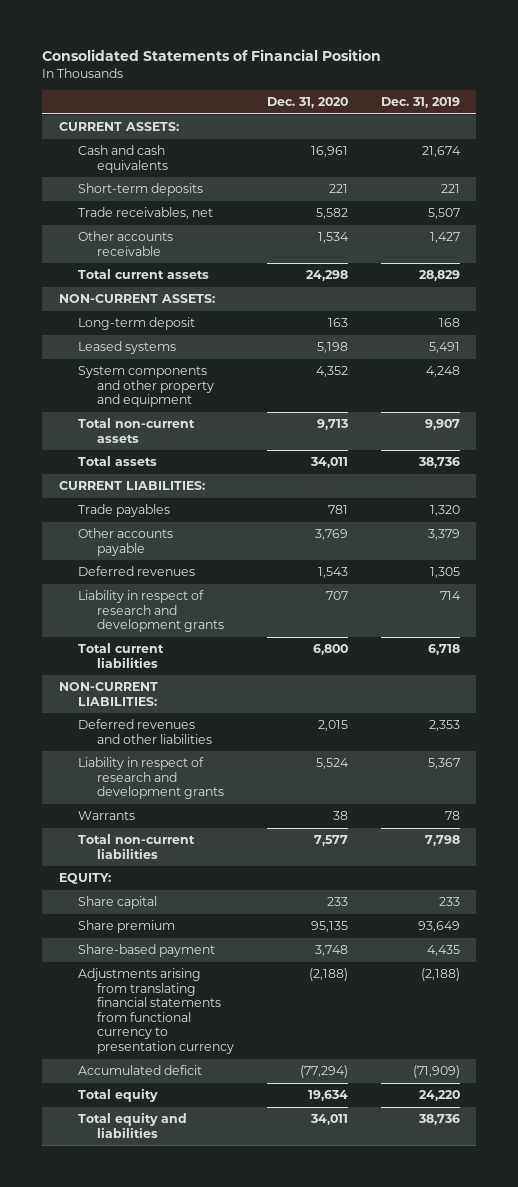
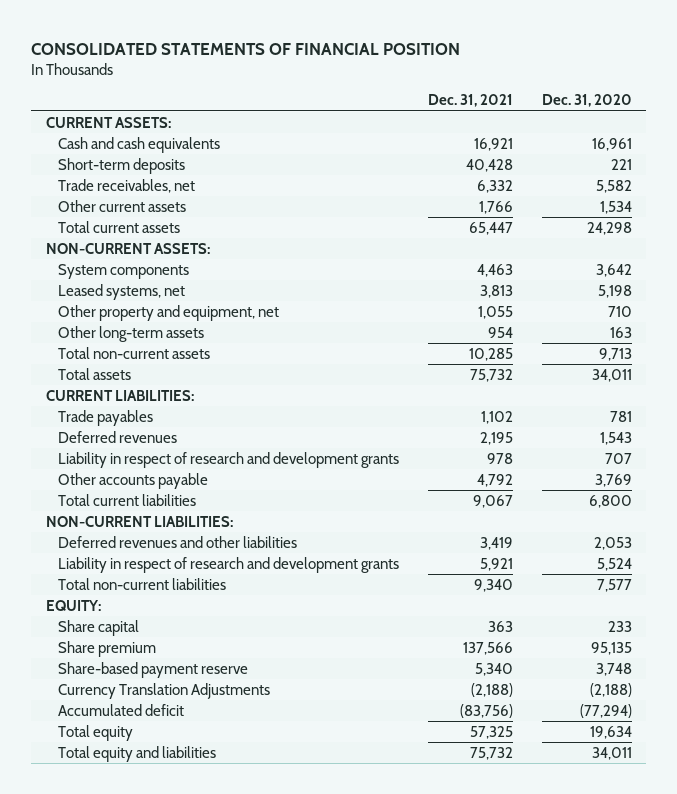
- Consolidated Statements of Financial Position
+ CONSOLIDATED STATEMENTS OF FINANCIAL POSITION
- | Dec. 31, 2020 | Dec. 31, 2019
+ | Dec. 31, 2021 | Dec. 31, 2020
- Other accounts receivable | 1,534 | 1,427
+ Other current assets | 1,766 | 1,534
- Long-term deposit | 163 | 168
- Leased systems | 5,198 | 5,491
- System components and other property and equipment | 4,352 | 4,248
+ System components | 4,463 | 3,642
+ Leased systems, net | 3,813 | 5,198
+ Other property and equipment, net | 1,055 | 710
+ Other long-term assets | 954 | 163
moved down: Other accounts payable | 4,792 | 3,769
- Deferred revenues and other liabilities | 2,015 | 2,353
+ Deferred revenues and other liabilities | 3,419 | 2,053
- Warrants | 38 | 78
- Share-based payment | 3,748 | 4,435
- Adjustments arising from translating financial statements from functional currency to presentation currency | (2,188) | (2,188)
+ Share-based payment reserve | 5,340 | 3,748
+ Currency Translation Adjustments | (2,188) | (2,188)

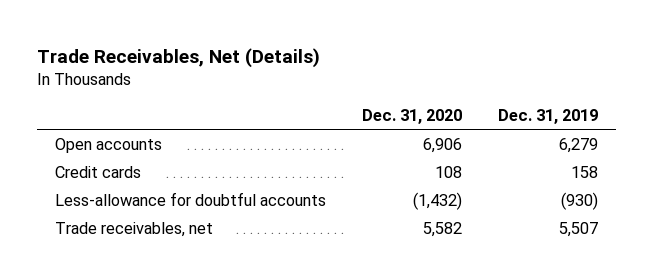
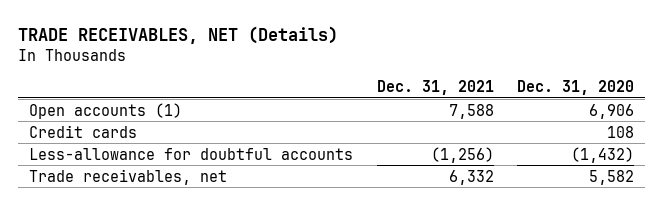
- Trade Receivables, Net (Details)
+ TRADE RECEIVABLES, NET (Details)
- | Dec. 31, 2020 | Dec. 31, 2019
+ | Dec. 31, 2021 | Dec. 31, 2020
- Open accounts | 6,906 | 6,279
+ Open accounts (1) | 7,588 | 6,906

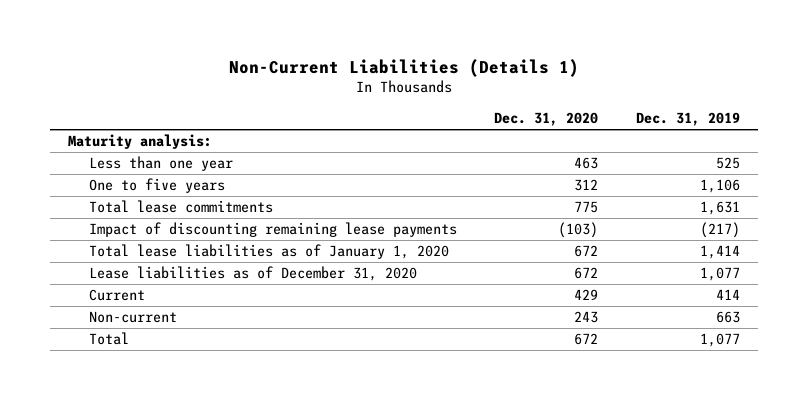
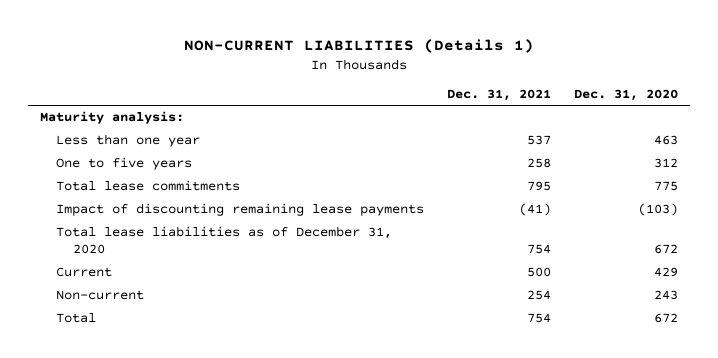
- Non-Current Liabilities (Details 1)
+ NON-CURRENT LIABILITIES (Details 1)
- | Dec. 31, 2020 | Dec. 31, 2019
+ | Dec. 31, 2021 | Dec. 31, 2020
- Total lease liabilities as of January 1, 2020 | 672 | 1,414
- Lease liabilities as of December 31, 2020 | 672 | 1,077
+ Total lease liabilities as of December 31, 2020 | 754 | 672

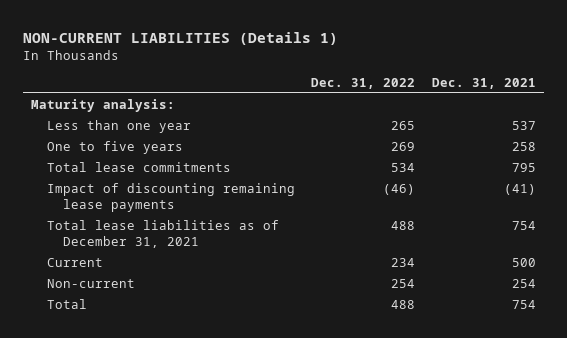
- | Dec. 31, 2021 | Dec. 31, 2020
+ | Dec. 31, 2022 | Dec. 31, 2021
- Total lease liabilities as of December 31, 2020 | 754 | 672
+ Total lease liabilities as of December 31, 2021 | 488 | 754

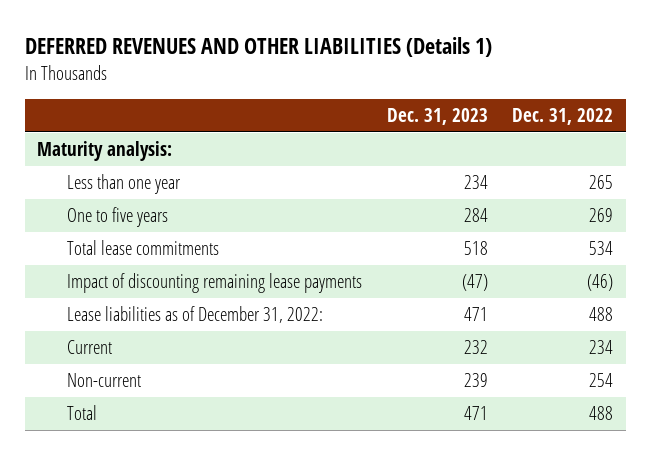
- NON-CURRENT LIABILITIES (Details 1)
+ DEFERRED REVENUES AND OTHER LIABILITIES (Details 1)
- | Dec. 31, 2022 | Dec. 31, 2021
+ | Dec. 31, 2023 | Dec. 31, 2022
- Total lease liabilities as of December 31, 2021 | 488 | 754
+ Lease liabilities as of December 31, 2022: | 471 | 488

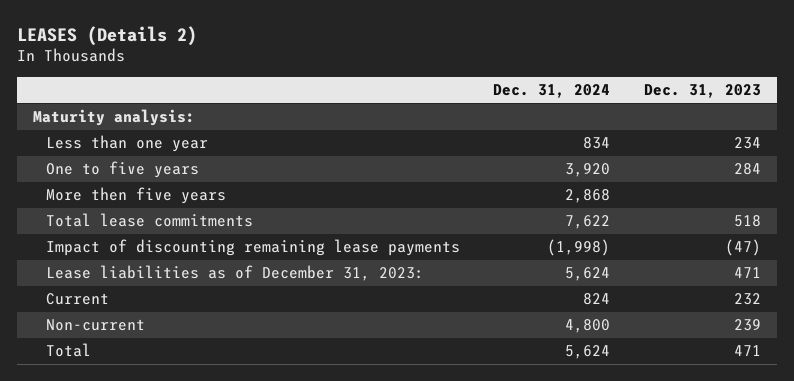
- DEFERRED REVENUES AND OTHER LIABILITIES (Details 1)
+ LEASES (Details 2)
- | Dec. 31, 2023 | Dec. 31, 2022
+ | Dec. 31, 2024 | Dec. 31, 2023
+ More then five years | 2,868 |
- Lease liabilities as of December 31, 2022: | 471 | 488
+ Lease liabilities as of December 31, 2023: | 5,624 | 471

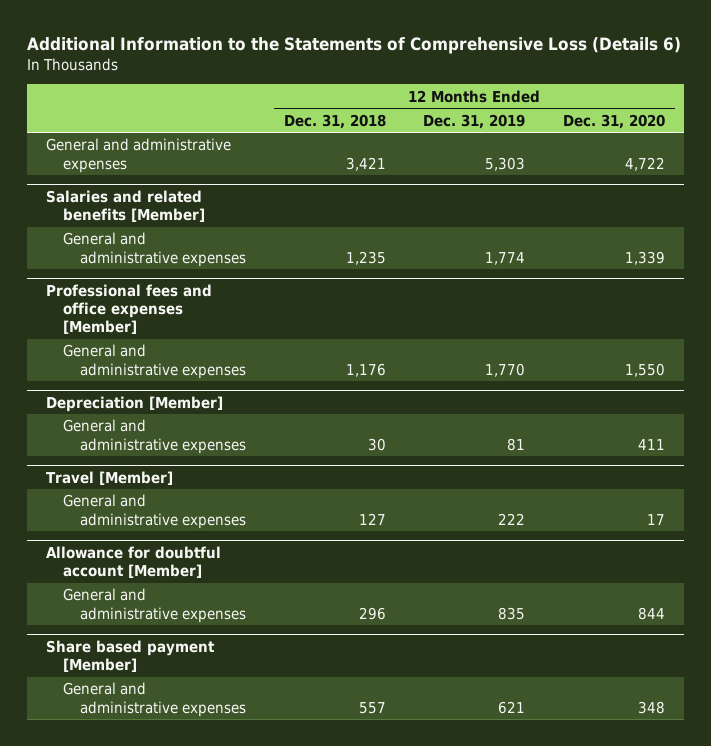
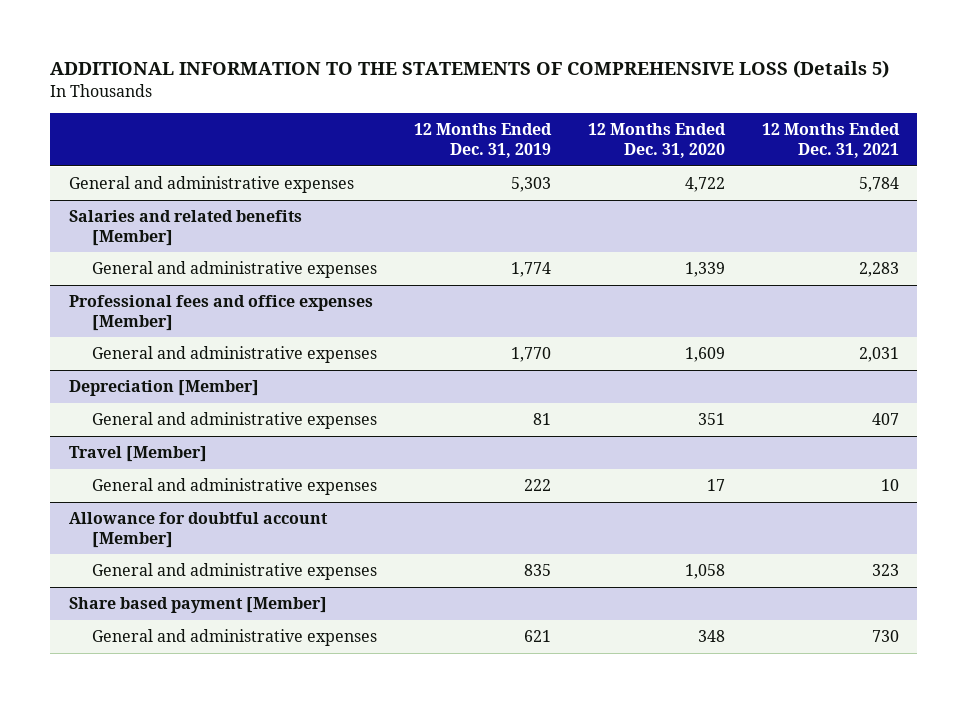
- Additional Information to the Statements of Comprehensive Loss (Details 6)
+ ADDITIONAL INFORMATION TO THE STATEMENTS OF COMPREHENSIVE LOSS (Details 5)
- | 12 Months Ended Dec. 31, 2018 | 12 Months Ended Dec. 31, 2019 | 12 Months Ended Dec. 31, 2020
+ | 12 Months Ended Dec. 31, 2019 | 12 Months Ended Dec. 31, 2020 | 12 Months Ended Dec. 31, 2021
@ Professional fees and office expenses [Member]
- General and administrative expenses | 1,176 | 1,770 | 1,550
+ General and administrative expenses | 1,770 | 1,609 | 2,031
@ Depreciation [Member]
- General and administrative expenses | 30 | 81 | 411
+ General and administrative expenses | 81 | 351 | 407
@ Allowance for doubtful account [Member]
- General and administrative expenses | 296 | 835 | 844
+ General and administrative expenses | 835 | 1,058 | 323

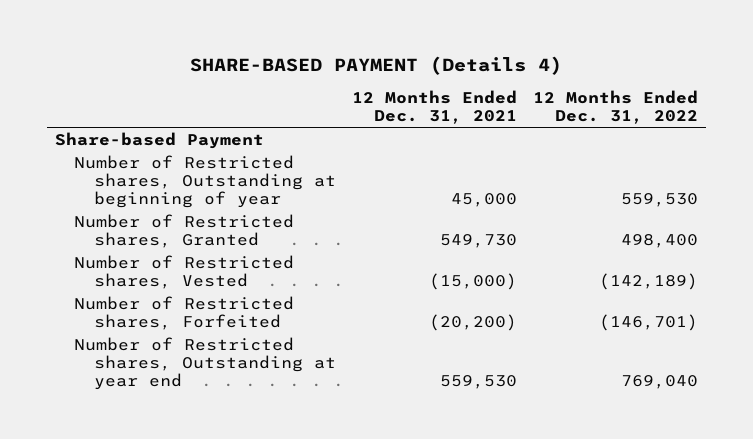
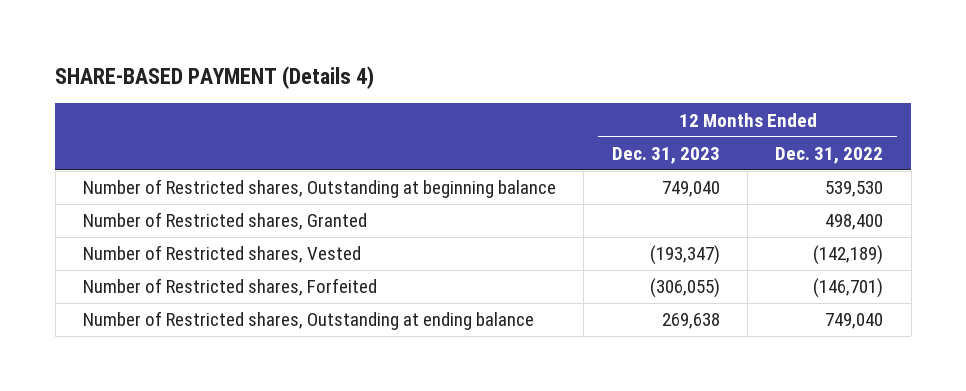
- | 12 Months Ended Dec. 31, 2021 | 12 Months Ended Dec. 31, 2022
+ | 12 Months Ended Dec. 31, 2023 | 12 Months Ended Dec. 31, 2022
- Share-based Payment
- Number of Restricted shares, Outstanding at beginning of year | 45,000 | 559,530
+ Number of Restricted shares, Outstanding at beginning balance | 749,040 | 539,530
- Number of Restricted shares, Outstanding at year end | 559,530 | 769,040
+ Number of Restricted shares, Outstanding at ending balance | 269,638 | 749,040

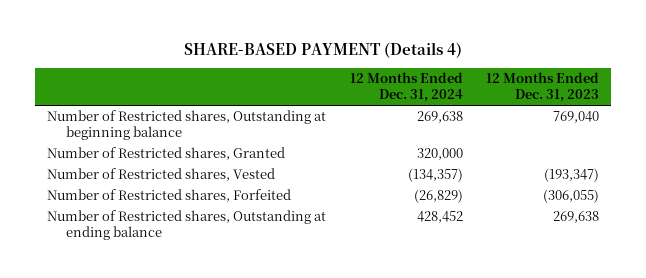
- | 12 Months Ended Dec. 31, 2023 | 12 Months Ended Dec. 31, 2022
+ | 12 Months Ended Dec. 31, 2024 | 12 Months Ended Dec. 31, 2023
- Number of Restricted shares, Outstanding at beginning balance | 749,040 | 539,530
+ Number of Restricted shares, Outstanding at beginning balance | 269,638 | 769,040

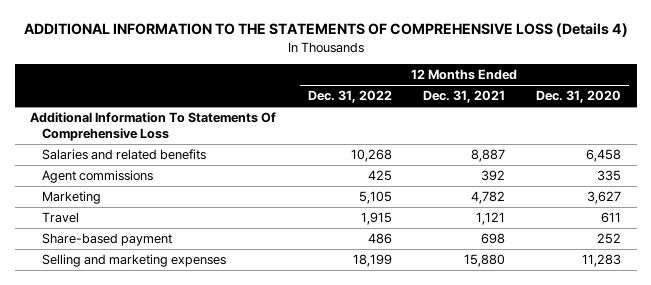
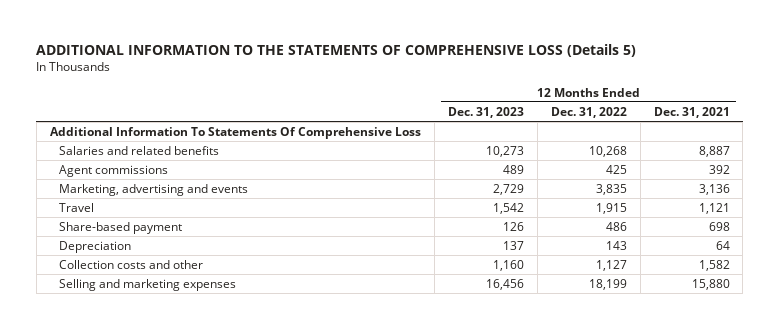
- ADDITIONAL INFORMATION TO THE STATEMENTS OF COMPREHENSIVE LOSS (Details 4)
+ ADDITIONAL INFORMATION TO THE STATEMENTS OF COMPREHENSIVE LOSS (Details 5)
- | 12 Months Ended Dec. 31, 2022 | 12 Months Ended Dec. 31, 2021 | 12 Months Ended Dec. 31, 2020
+ | 12 Months Ended Dec. 31, 2023 | 12 Months Ended Dec. 31, 2022 | 12 Months Ended Dec. 31, 2021
- Marketing | 5,105 | 4,782 | 3,627
+ Marketing, advertising and events | 2,729 | 3,835 | 3,136
+ Depreciation | 137 | 143 | 64
+ Collection costs and other | 1,160 | 1,127 | 1,582

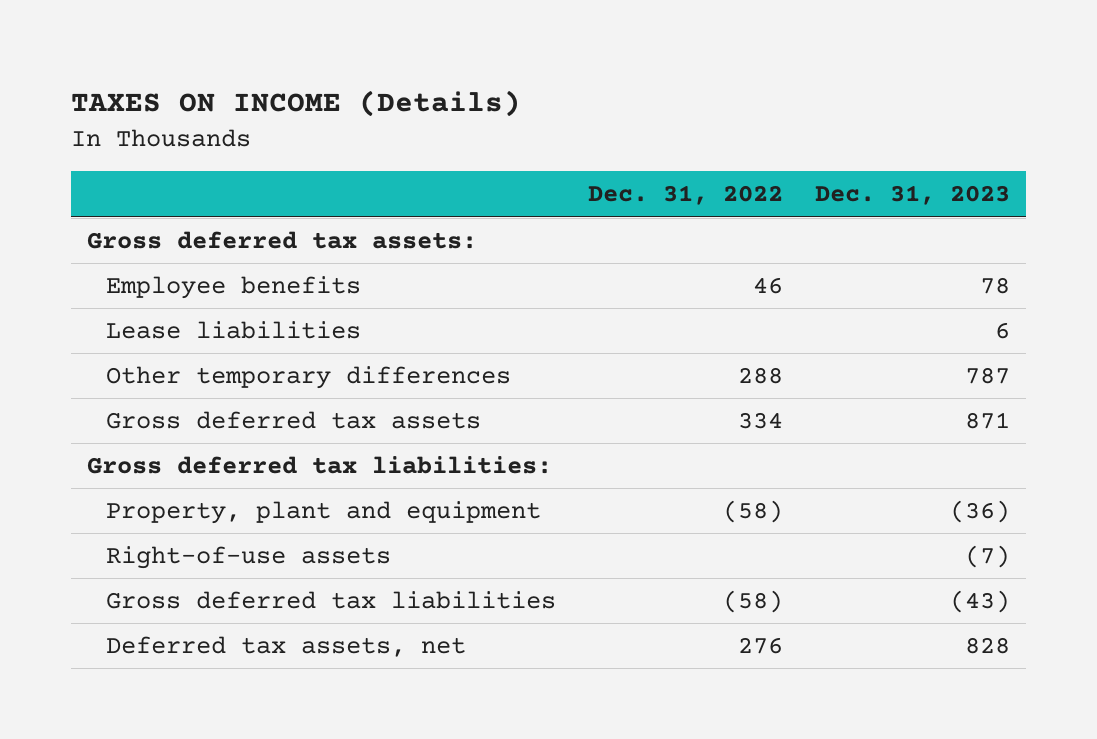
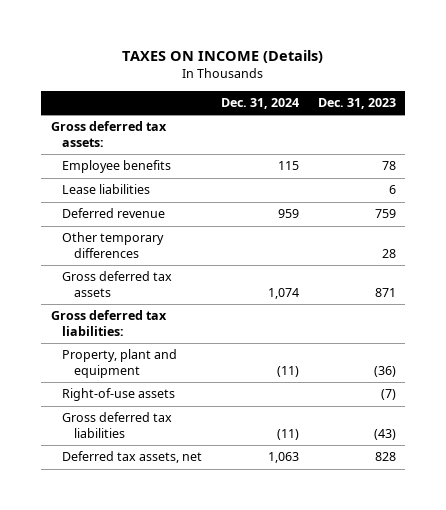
- | Dec. 31, 2022 | Dec. 31, 2023
+ | Dec. 31, 2024 | Dec. 31, 2023
- Other temporary differences | 288 | 787
+ Deferred revenue | 959 | 759
+ Other temporary differences | | 28

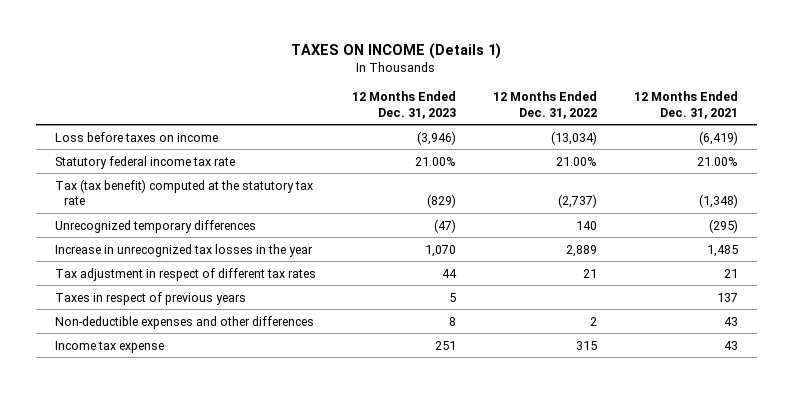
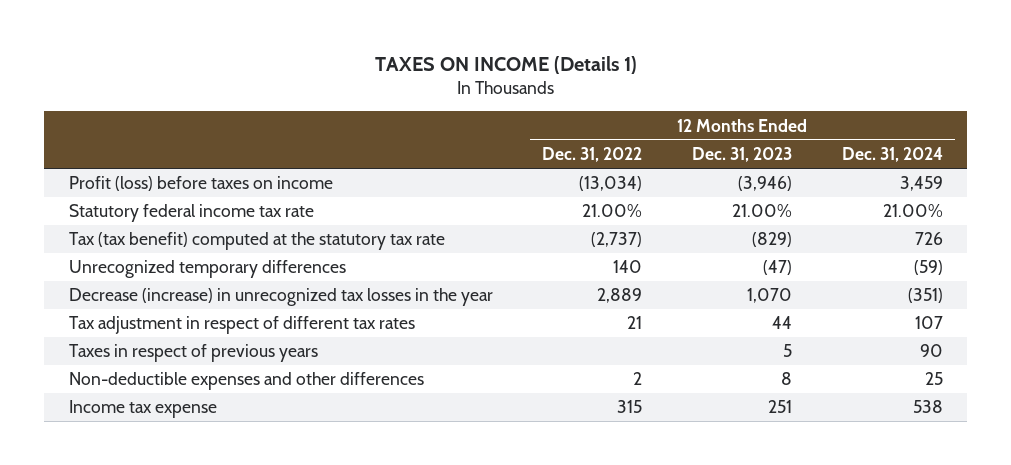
- | 12 Months Ended Dec. 31, 2023 | 12 Months Ended Dec. 31, 2022 | 12 Months Ended Dec. 31, 2021
+ | 12 Months Ended Dec. 31, 2022 | 12 Months Ended Dec. 31, 2023 | 12 Months Ended Dec. 31, 2024
- Loss before taxes on income | (3,946) | (13,034) | (6,419)
+ Profit (loss) before taxes on income | (13,034) | (3,946) | 3,459
- Increase in unrecognized tax losses in the year | 1,070 | 2,889 | 1,485
+ Decrease (increase) in unrecognized tax losses in the year | 2,889 | 1,070 | (351)

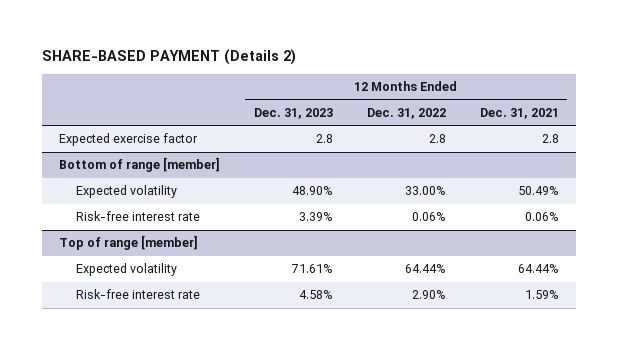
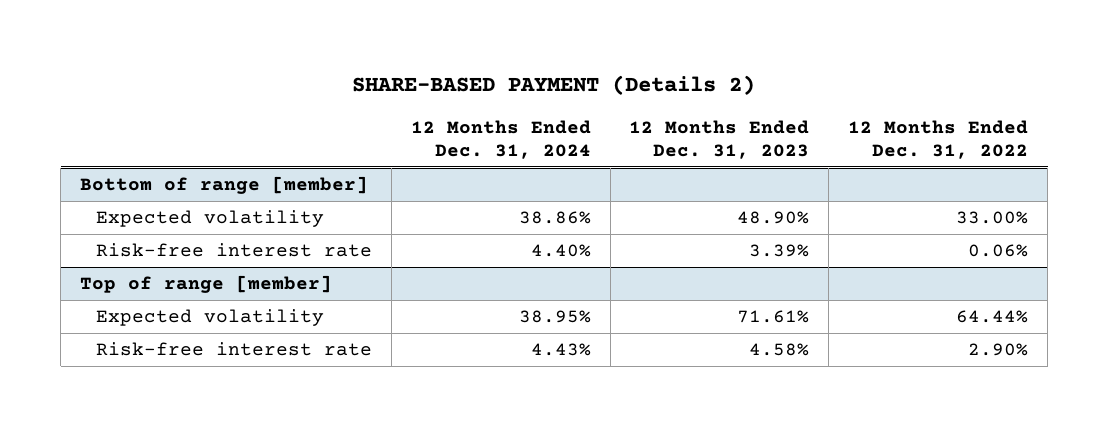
- | 12 Months Ended Dec. 31, 2023 | 12 Months Ended Dec. 31, 2022 | 12 Months Ended Dec. 31, 2021
+ | 12 Months Ended Dec. 31, 2024 | 12 Months Ended Dec. 31, 2023 | 12 Months Ended Dec. 31, 2022
- Expected exercise factor | 2.8 | 2.8 | 2.8

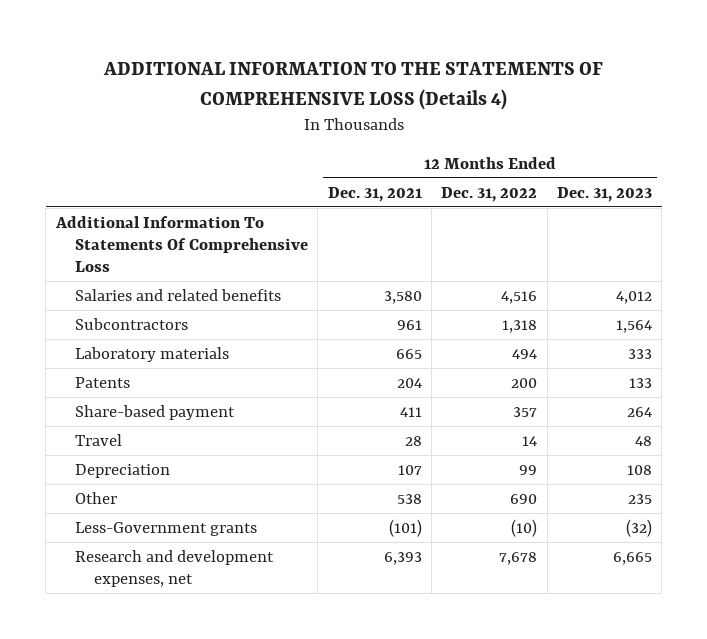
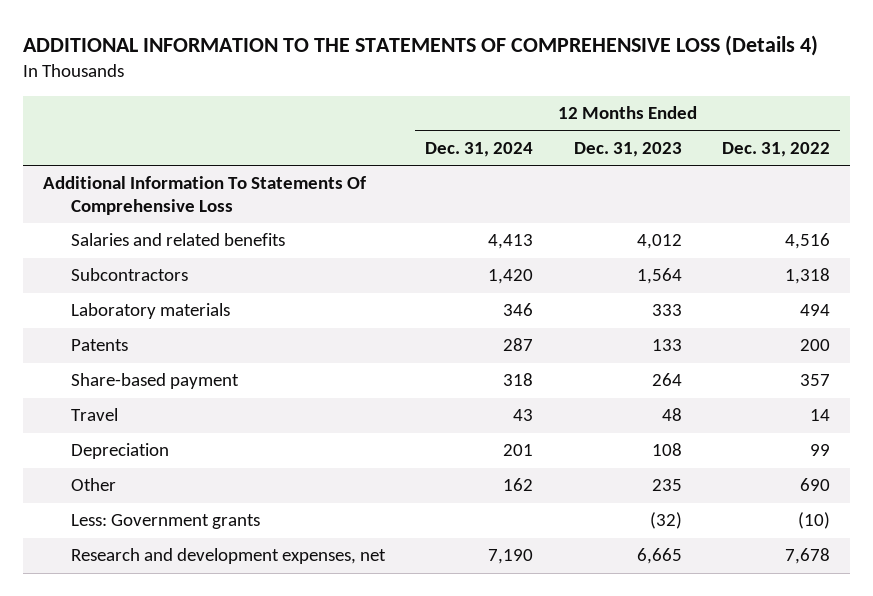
- | 12 Months Ended Dec. 31, 2021 | 12 Months Ended Dec. 31, 2022 | 12 Months Ended Dec. 31, 2023
+ | 12 Months Ended Dec. 31, 2024 | 12 Months Ended Dec. 31, 2023 | 12 Months Ended Dec. 31, 2022
- Less-Government grants | (101) | (10) | (32)
+ Less: Government grants | | (32) | (10)

